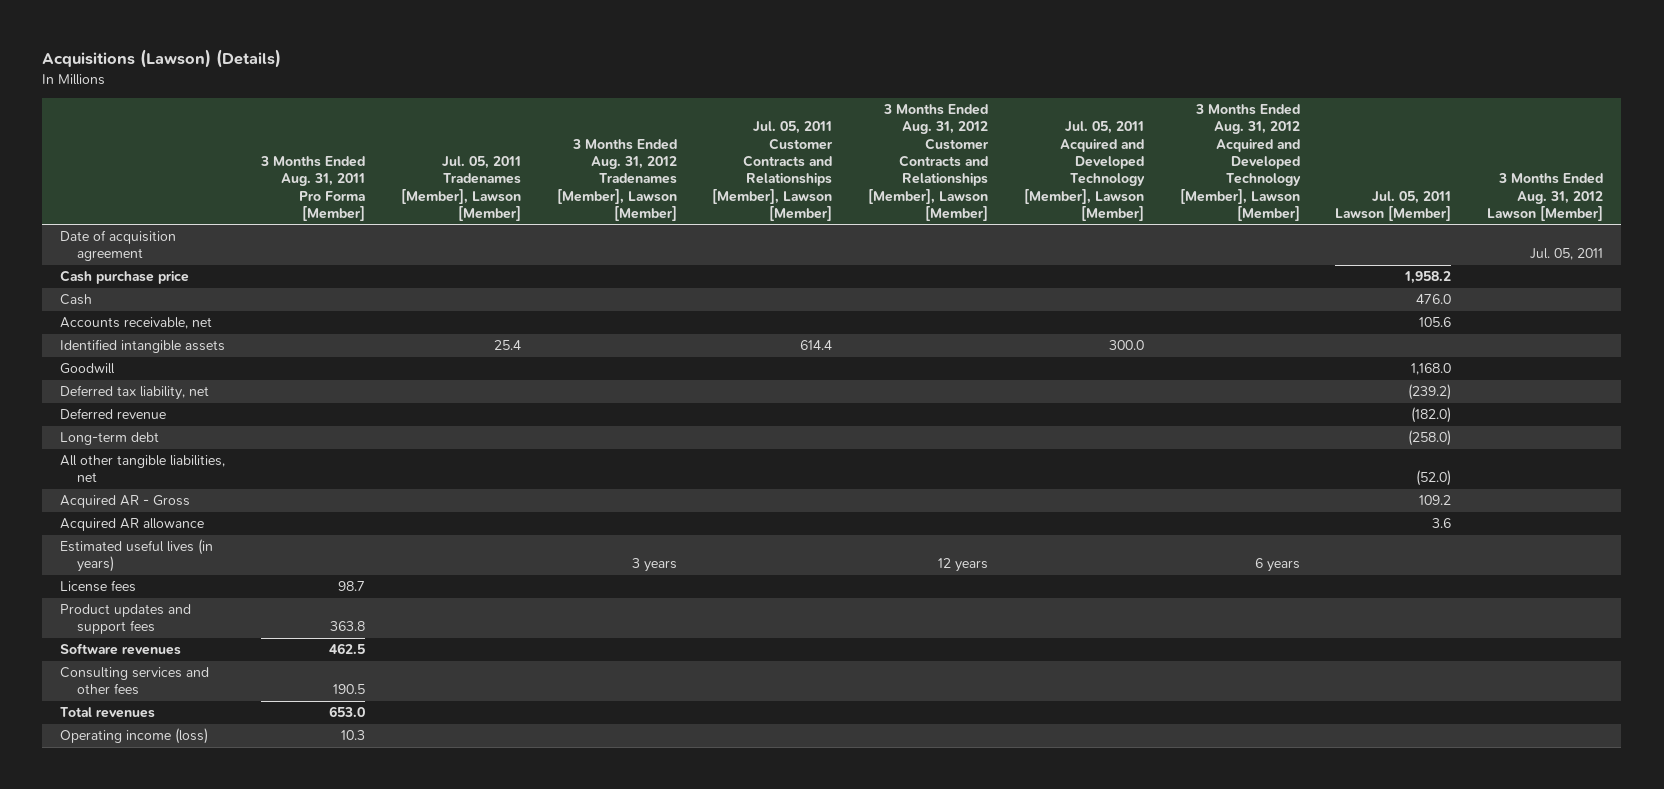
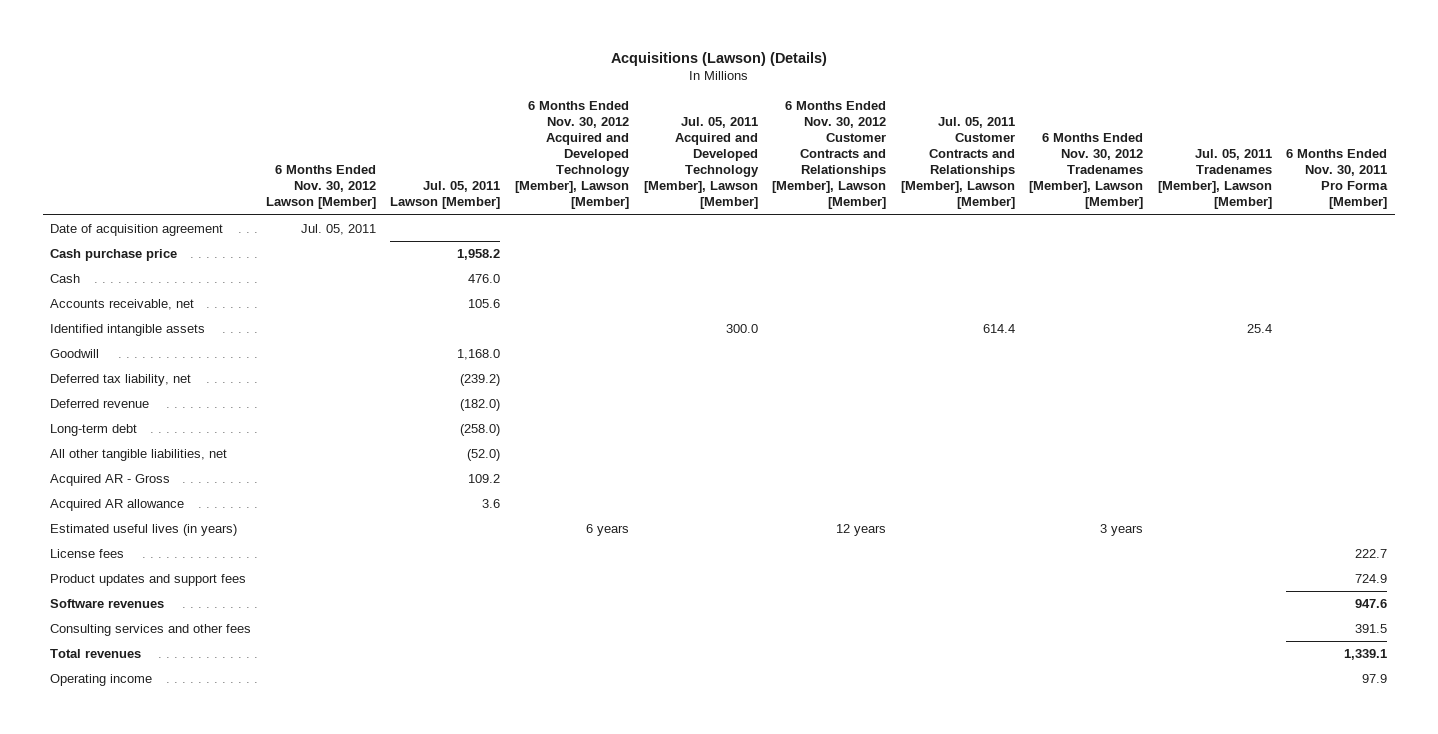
- | 3 Months Ended Aug. 31, 2011 Pro Forma [Member] | Jul. 05, 2011 Tradenames [Member], Lawson [Member] | 3 Months Ended Aug. 31, 2012 Tradenames [Member], Lawson [Member] | Jul. 05, 2011 Customer Contracts and Relationships [Member], Lawson [Member] | 3 Months Ended Aug. 31, 2012 Customer Contracts and Relationships [Member], Lawson [Member] | Jul. 05, 2011 Acquired and Developed Technology [Member], Lawson [Member] | 3 Months Ended Aug. 31, 2012 Acquired and Developed Technology [Member], Lawson [Member] | Jul. 05, 2011 Lawson [Member] | 3 Months Ended Aug. 31, 2012 Lawson [Member]
+ | 6 Months Ended Nov. 30, 2012 Lawson [Member] | Jul. 05, 2011 Lawson [Member] | 6 Months Ended Nov. 30, 2012 Acquired and Developed Technology [Member], Lawson [Member] | Jul. 05, 2011 Acquired and Developed Technology [Member], Lawson [Member] | 6 Months Ended Nov. 30, 2012 Customer Contracts and Relationships [Member], Lawson [Member] | Jul. 05, 2011 Customer Contracts and Relationships [Member], Lawson [Member] | 6 Months Ended Nov. 30, 2012 Tradenames [Member], Lawson [Member] | Jul. 05, 2011 Tradenames [Member], Lawson [Member] | 6 Months Ended Nov. 30, 2011 Pro Forma [Member]
- Operating income (loss) | 10.3 | | | | | | | |
+ Operating income | | | | | | | | | 97.9

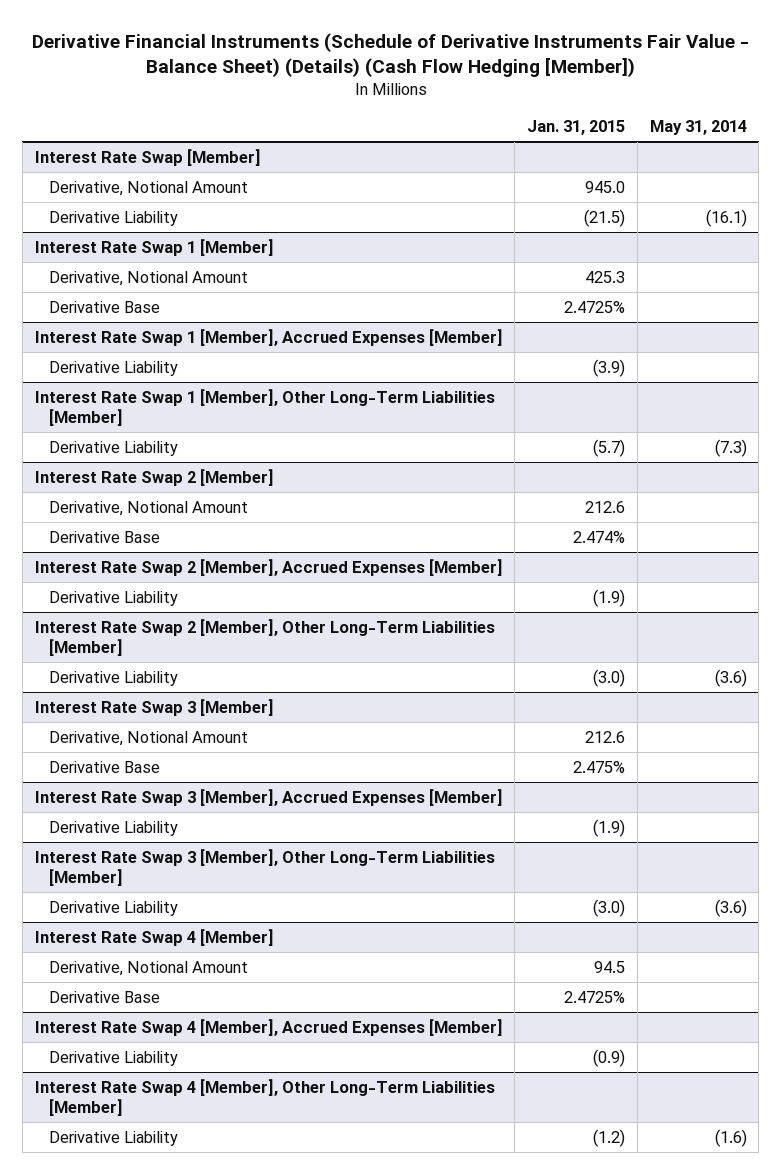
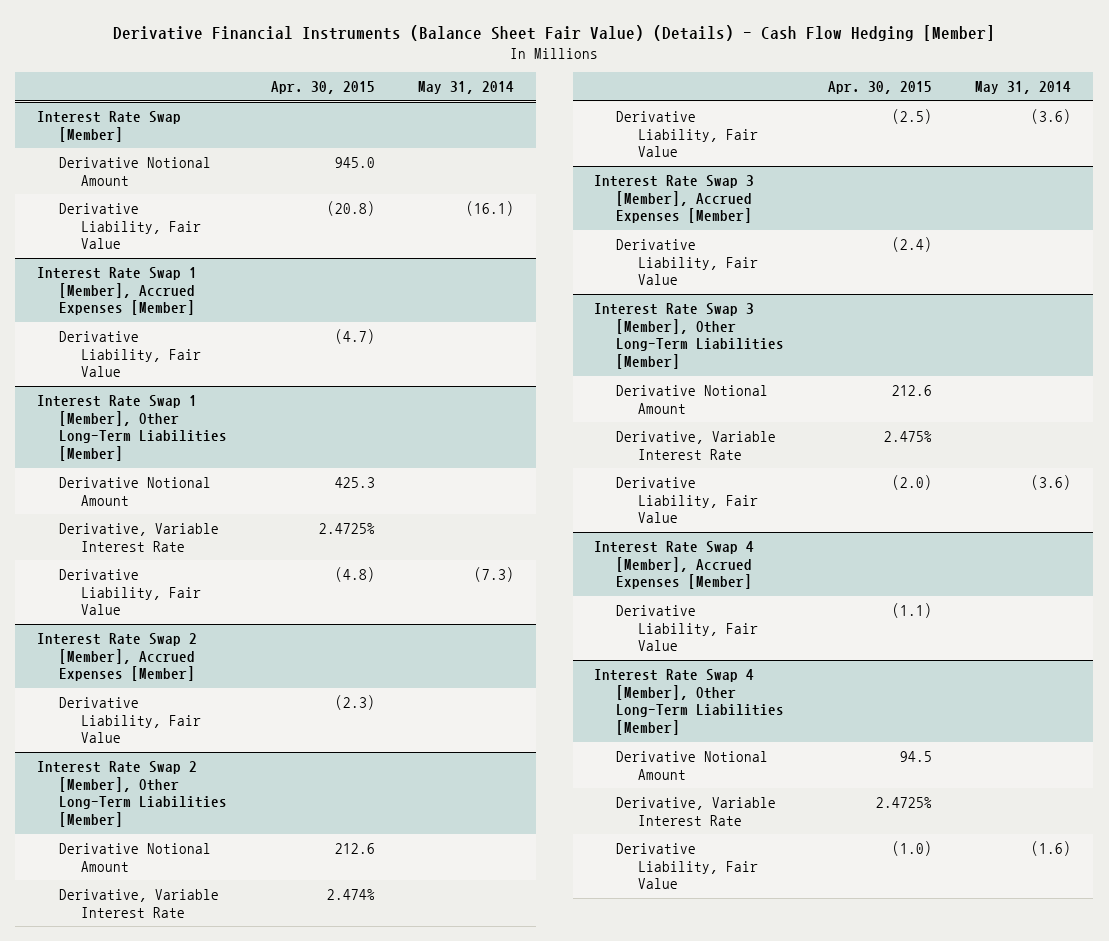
- Derivative Financial Instruments (Schedule of Derivative Instruments Fair Value - Balance Sheet) (Details) (Cash Flow Hedging [Member])
+ Derivative Financial Instruments (Balance Sheet Fair Value) (Details) - Cash Flow Hedging [Member]
- | Jan. 31, 2015 | May 31, 2014
+ | Apr. 30, 2015 | May 31, 2014
@ Interest Rate Swap [Member]
- Derivative, Notional Amount | 945.0 |
- Derivative Liability | (21.5) | (16.1)
- Interest Rate Swap 1 [Member]
- Derivative, Notional Amount | 425.3 |
- Derivative Base | 2.4725% |
@ Interest Rate Swap [Member]
+ Derivative Notional Amount | 945.0 |
+ Derivative Liability, Fair Value | (20.8) | (16.1)
@ Interest Rate Swap 1 [Member], Accrued Expenses [Member]
- Derivative Liability | (3.9) |
+ Derivative Liability, Fair Value | (4.7) |
@ Interest Rate Swap 1 [Member], Other Long-Term Liabilities [Member]
- Derivative Liability | (5.7) | (7.3)
- Interest Rate Swap 2 [Member]
- Derivative, Notional Amount | 212.6 |
- Derivative Base | 2.474% |
@ Interest Rate Swap 1 [Member], Other Long-Term Liabilities [Member]
+ Derivative Notional Amount | 425.3 |
+ Derivative, Variable Interest Rate | 2.4725% |
+ Derivative Liability, Fair Value | (4.8) | (7.3)
@ Interest Rate Swap 2 [Member], Accrued Expenses [Member]
- Derivative Liability | (1.9) |
+ Derivative Liability, Fair Value | (2.3) |
@ Interest Rate Swap 2 [Member], Other Long-Term Liabilities [Member]
- Derivative Liability | (3.0) | (3.6)
- Interest Rate Swap 3 [Member]
- Derivative, Notional Amount | 212.6 |
- Derivative Base | 2.475% |
@ Interest Rate Swap 2 [Member], Other Long-Term Liabilities [Member]
+ Derivative Notional Amount | 212.6 |
+ Derivative, Variable Interest Rate | 2.474% |
+ Derivative Liability, Fair Value | (2.5) | (3.6)
@ Interest Rate Swap 3 [Member], Accrued Expenses [Member]
- Derivative Liability | (1.9) |
+ Derivative Liability, Fair Value | (2.4) |
@ Interest Rate Swap 3 [Member], Other Long-Term Liabilities [Member]
- Derivative Liability | (3.0) | (3.6)
- Interest Rate Swap 4 [Member]
- Derivative, Notional Amount | 94.5 |
- Derivative Base | 2.4725% |
@ Interest Rate Swap 3 [Member], Other Long-Term Liabilities [Member]
+ Derivative Notional Amount | 212.6 |
+ Derivative, Variable Interest Rate | 2.475% |
+ Derivative Liability, Fair Value | (2.0) | (3.6)
@ Interest Rate Swap 4 [Member], Accrued Expenses [Member]
- Derivative Liability | (0.9) |
+ Derivative Liability, Fair Value | (1.1) |
@ Interest Rate Swap 4 [Member], Other Long-Term Liabilities [Member]
- Derivative Liability | (1.2) | (1.6)
+ Derivative Notional Amount | 94.5 |
+ Derivative, Variable Interest Rate | 2.4725% |
+ Derivative Liability, Fair Value | (1.0) | (1.6)

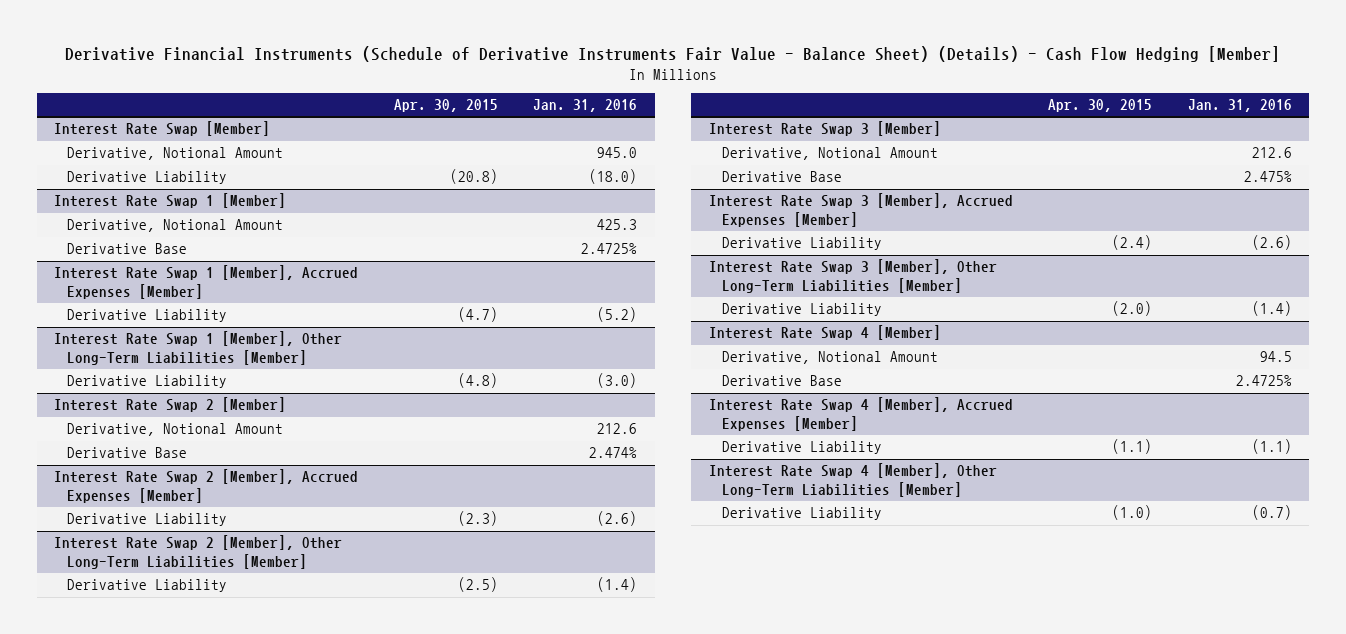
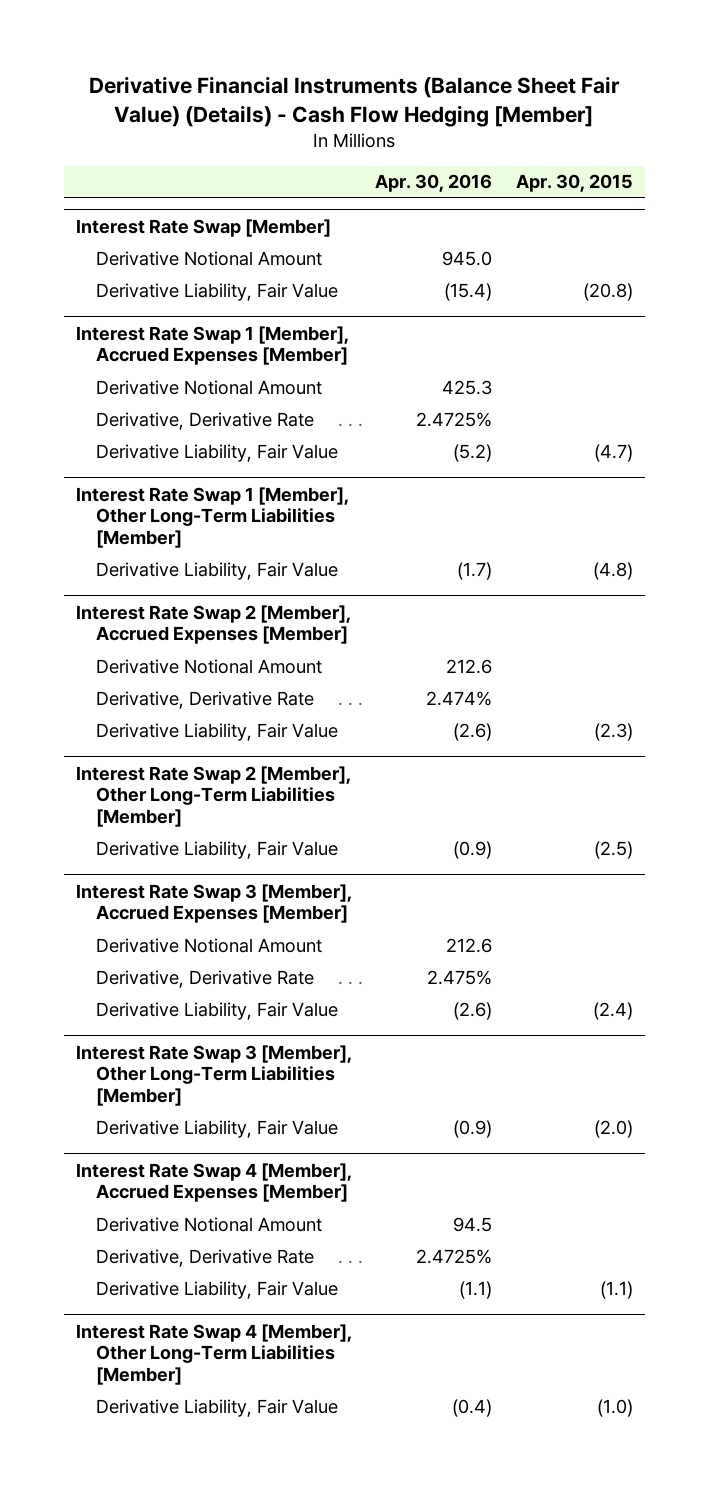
- Derivative Financial Instruments (Schedule of Derivative Instruments Fair Value - Balance Sheet) (Details) - Cash Flow Hedging [Member]
+ Derivative Financial Instruments (Balance Sheet Fair Value) (Details) - Cash Flow Hedging [Member]
- | Apr. 30, 2015 | Jan. 31, 2016
+ | Apr. 30, 2016 | Apr. 30, 2015
@ Interest Rate Swap [Member]
- Derivative, Notional Amount | | 945.0
- Derivative Liability | (20.8) | (18.0)
- Interest Rate Swap 1 [Member]
- Derivative, Notional Amount | | 425.3
- Derivative Base | | 2.4725%
@ Interest Rate Swap [Member]
+ Derivative Notional Amount | 945.0 |
+ Derivative Liability, Fair Value | (15.4) | (20.8)
@ Interest Rate Swap 1 [Member], Accrued Expenses [Member]
- Derivative Liability | (4.7) | (5.2)
+ Derivative Notional Amount | 425.3 |
+ Derivative, Derivative Rate | 2.4725% |
+ Derivative Liability, Fair Value | (5.2) | (4.7)
@ Interest Rate Swap 1 [Member], Other Long-Term Liabilities [Member]
- Derivative Liability | (4.8) | (3.0)
- Interest Rate Swap 2 [Member]
- Derivative, Notional Amount | | 212.6
- Derivative Base | | 2.474%
@ Interest Rate Swap 1 [Member], Other Long-Term Liabilities [Member]
+ Derivative Liability, Fair Value | (1.7) | (4.8)
@ Interest Rate Swap 2 [Member], Accrued Expenses [Member]
- Derivative Liability | (2.3) | (2.6)
+ Derivative Notional Amount | 212.6 |
+ Derivative, Derivative Rate | 2.474% |
+ Derivative Liability, Fair Value | (2.6) | (2.3)
@ Interest Rate Swap 2 [Member], Other Long-Term Liabilities [Member]
- Derivative Liability | (2.5) | (1.4)
- Interest Rate Swap 3 [Member]
- Derivative, Notional Amount | | 212.6
- Derivative Base | | 2.475%
@ Interest Rate Swap 2 [Member], Other Long-Term Liabilities [Member]
+ Derivative Liability, Fair Value | (0.9) | (2.5)
@ Interest Rate Swap 3 [Member], Accrued Expenses [Member]
- Derivative Liability | (2.4) | (2.6)
+ Derivative Notional Amount | 212.6 |
+ Derivative, Derivative Rate | 2.475% |
+ Derivative Liability, Fair Value | (2.6) | (2.4)
@ Interest Rate Swap 3 [Member], Other Long-Term Liabilities [Member]
- Derivative Liability | (2.0) | (1.4)
- Interest Rate Swap 4 [Member]
- Derivative, Notional Amount | | 94.5
- Derivative Base | | 2.4725%
@ Interest Rate Swap 3 [Member], Other Long-Term Liabilities [Member]
+ Derivative Liability, Fair Value | (0.9) | (2.0)
@ Interest Rate Swap 4 [Member], Accrued Expenses [Member]
- Derivative Liability | (1.1) | (1.1)
+ Derivative Notional Amount | 94.5 |
+ Derivative, Derivative Rate | 2.4725% |
+ Derivative Liability, Fair Value | (1.1) | (1.1)
@ Interest Rate Swap 4 [Member], Other Long-Term Liabilities [Member]
- Derivative Liability | (1.0) | (0.7)
+ Derivative Liability, Fair Value | (0.4) | (1.0)

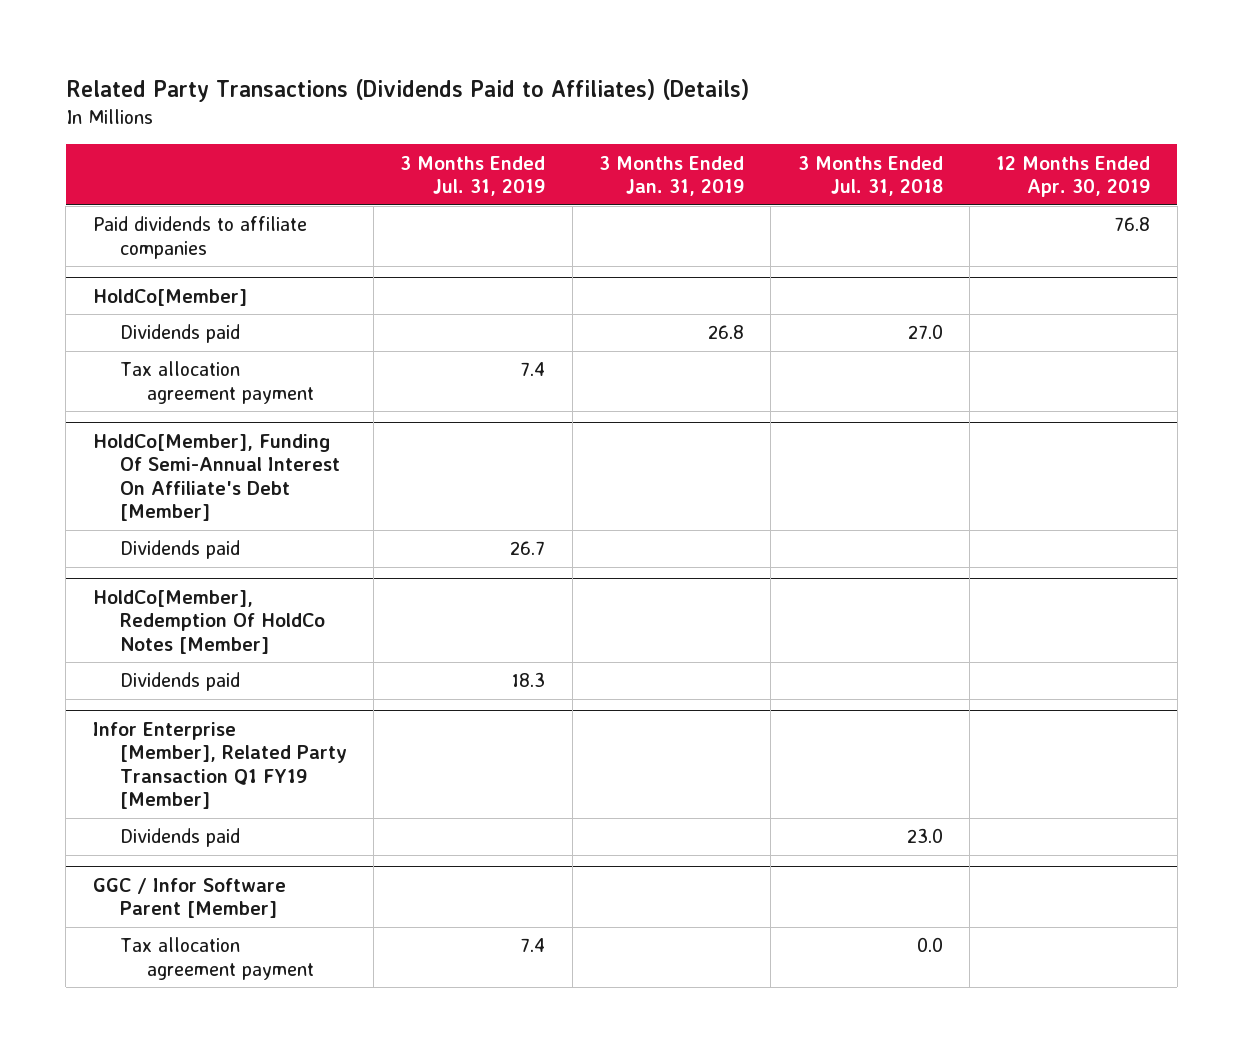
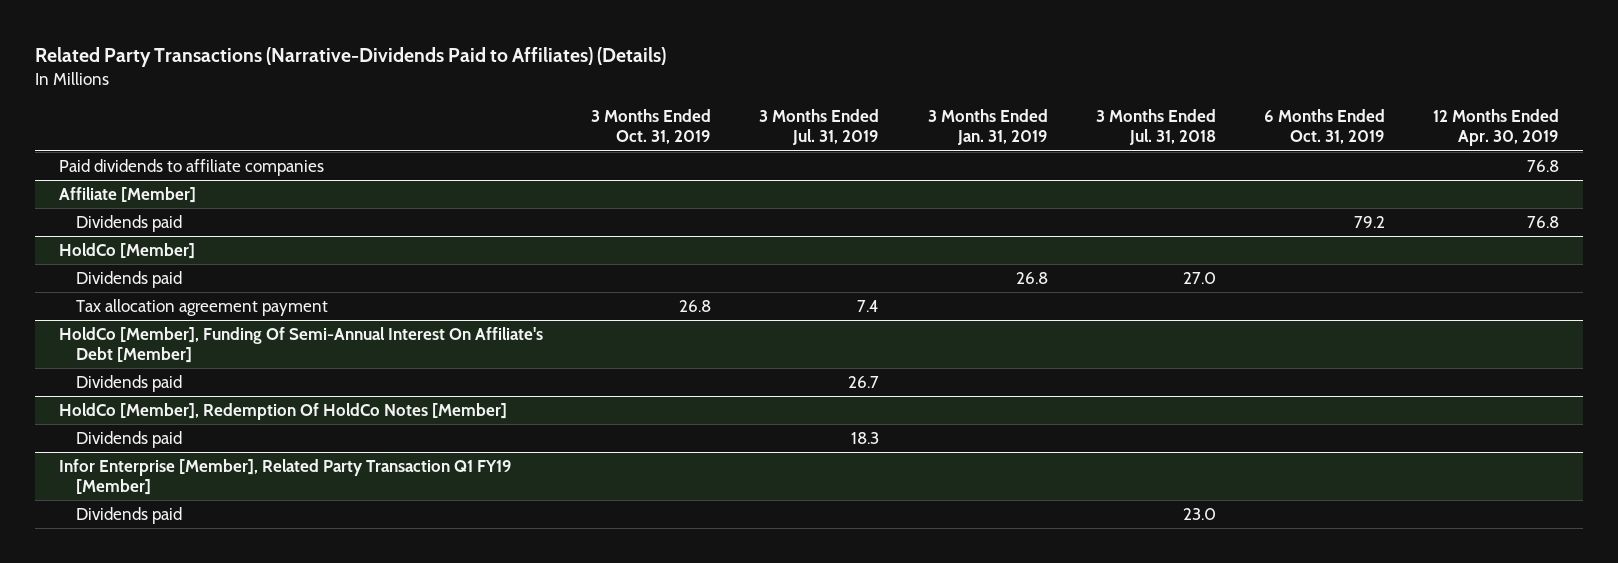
- Related Party Transactions (Dividends Paid to Affiliates) (Details)
+ Related Party Transactions (Narrative-Dividends Paid to Affiliates) (Details)
- | 3 Months Ended Jul. 31, 2019 | 3 Months Ended Jan. 31, 2019 | 3 Months Ended Jul. 31, 2018 | 12 Months Ended Apr. 30, 2019
+ | 3 Months Ended Oct. 31, 2019 | 3 Months Ended Jul. 31, 2019 | 3 Months Ended Jan. 31, 2019 | 3 Months Ended Jul. 31, 2018 | 6 Months Ended Oct. 31, 2019 | 12 Months Ended Apr. 30, 2019
- HoldCo[Member]
+ Affiliate [Member]
+ Dividends paid | | | | | 79.2 | 76.8
+ HoldCo [Member]
- HoldCo[Member], Funding Of Semi-Annual Interest On Affiliate's Debt [Member]
+ HoldCo [Member], Funding Of Semi-Annual Interest On Affiliate's Debt [Member]
- HoldCo[Member], Redemption Of HoldCo Notes [Member]
+ HoldCo [Member], Redemption Of HoldCo Notes [Member]
- GGC / Infor Software Parent [Member]
- Tax allocation agreement payment | 7.4 | | 0.0 |

